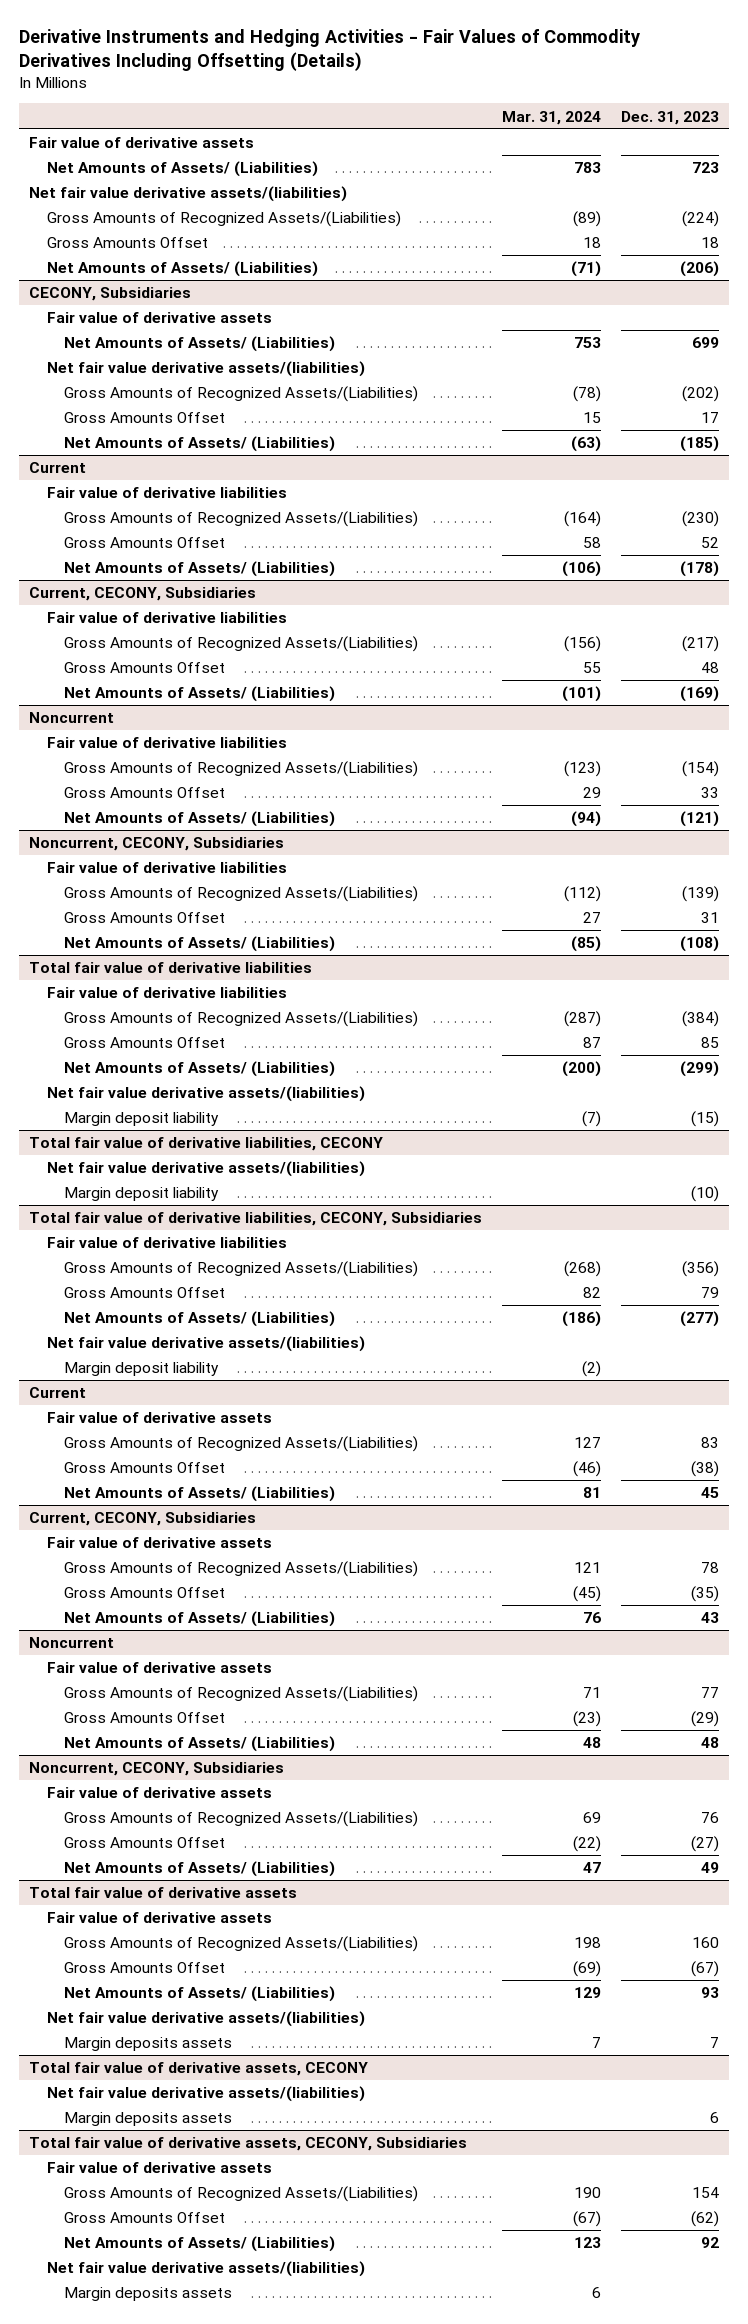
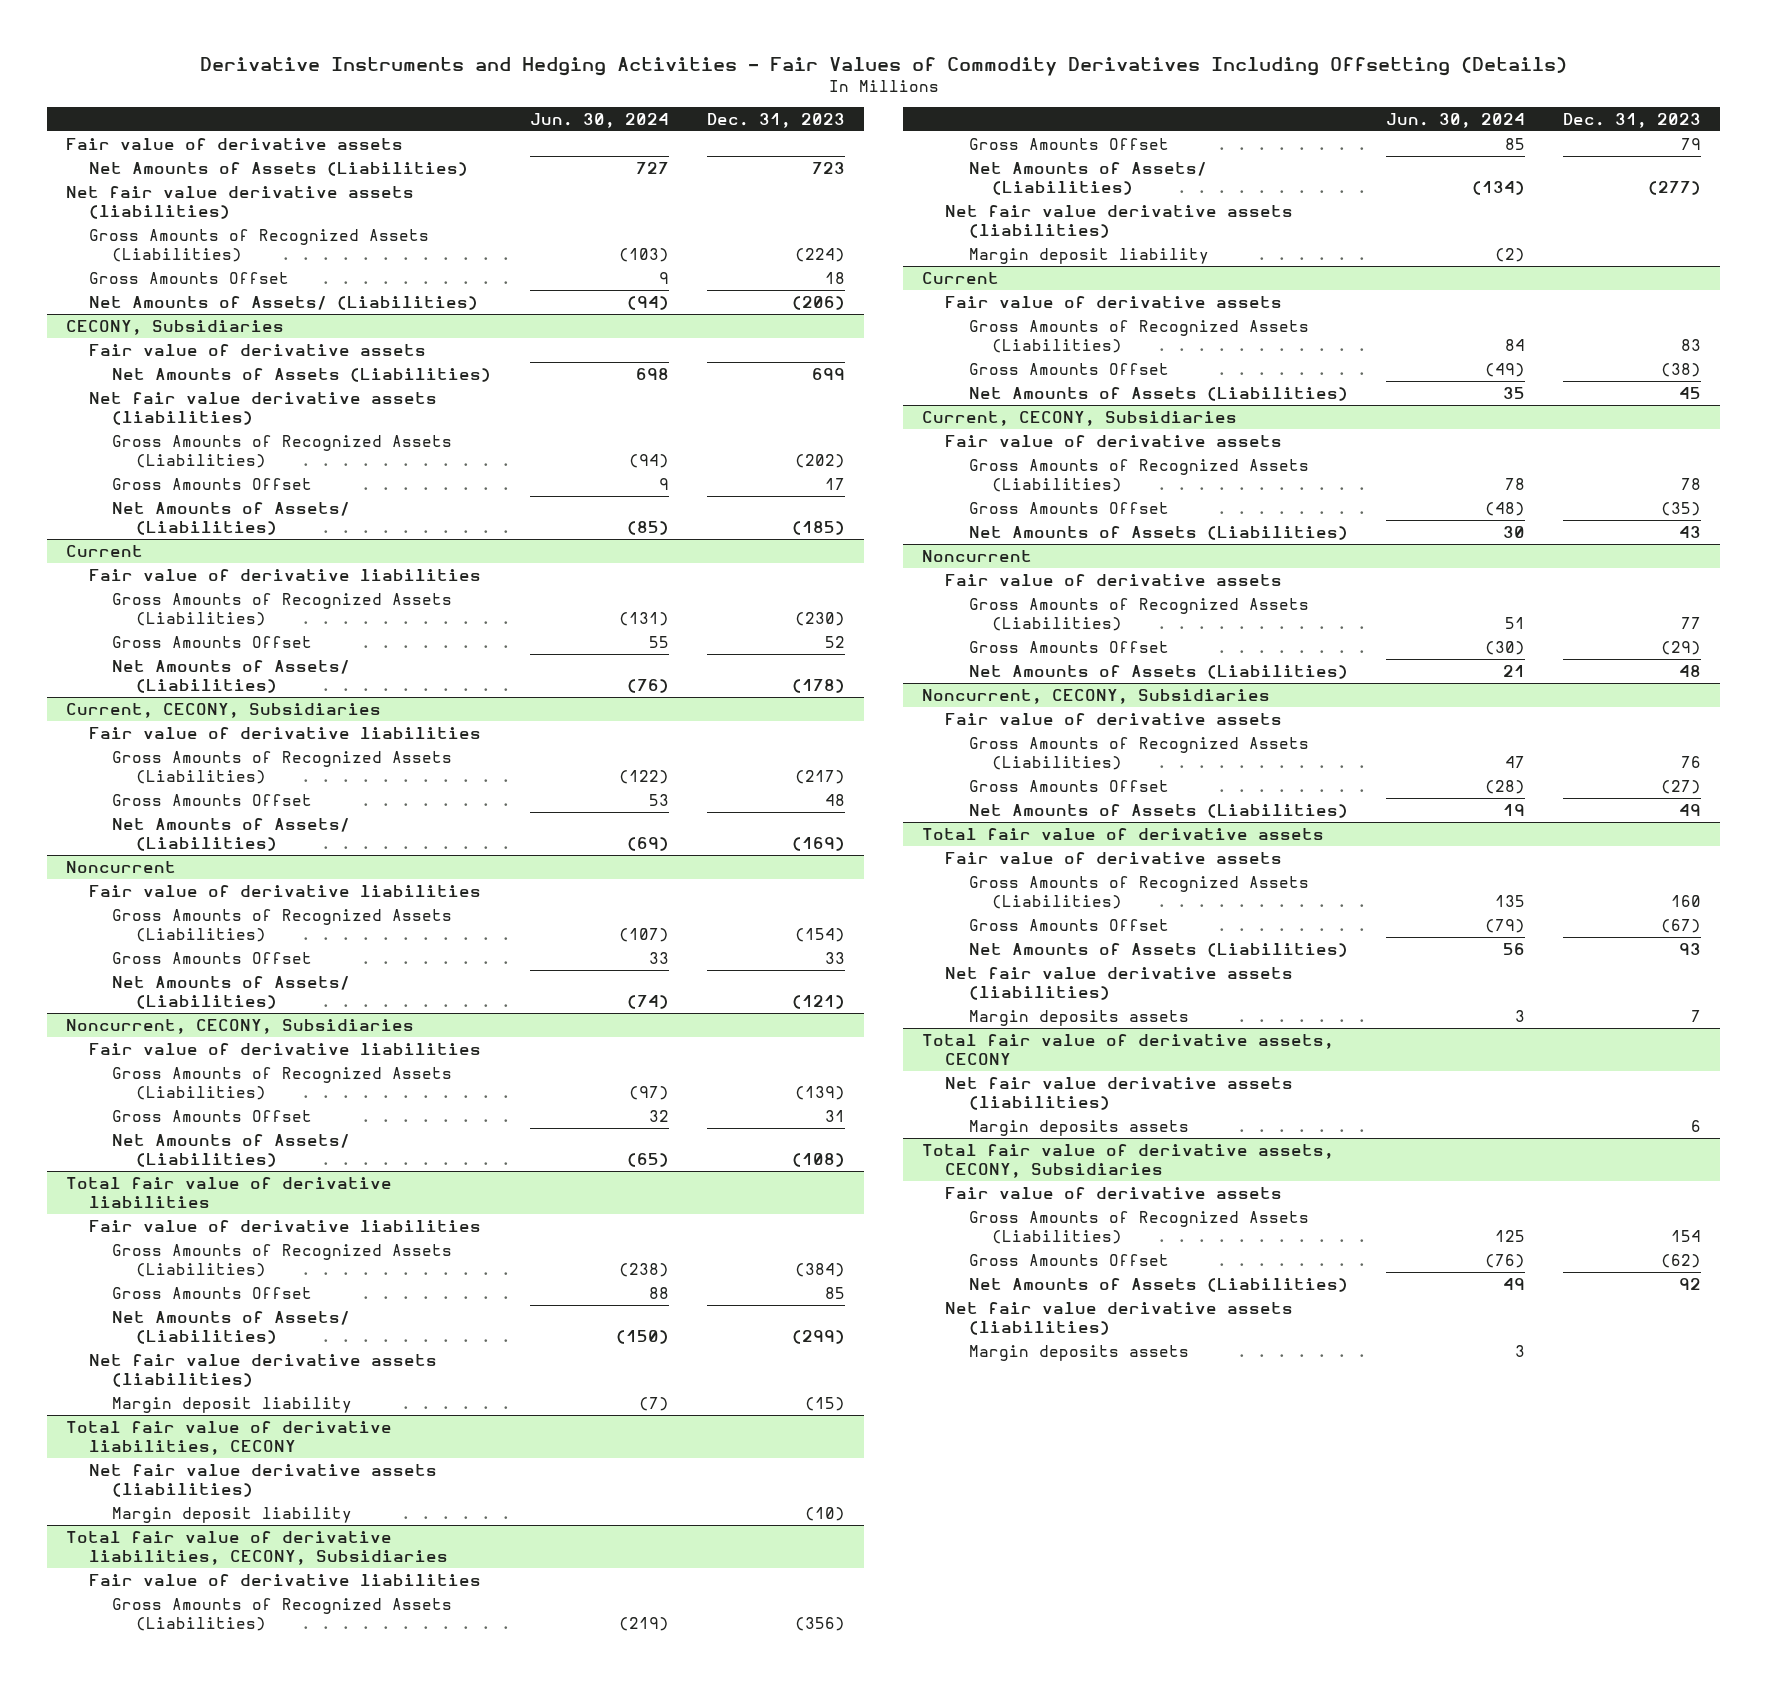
- | Mar. 31, 2024 | Dec. 31, 2023
+ | Jun. 30, 2024 | Dec. 31, 2023
- Net Amounts of Assets/ (Liabilities) | 783 | 723
- Net fair value derivative assets/(liabilities)
- Gross Amounts of Recognized Assets/(Liabilities) | (89) | (224)
+ Net Amounts of Assets (Liabilities) | 727 | 723
+ Net fair value derivative assets (liabilities)
+ Gross Amounts of Recognized Assets (Liabilities) | (103) | (224)
@ CECONY, Subsidiaries
- Net Amounts of Assets/ (Liabilities) | 753 | 699
- Net fair value derivative assets/(liabilities)
- Gross Amounts of Recognized Assets/(Liabilities) | (78) | (202)
+ Net Amounts of Assets (Liabilities) | 698 | 699
+ Net fair value derivative assets (liabilities)
+ Gross Amounts of Recognized Assets (Liabilities) | (94) | (202)
@ Current
- Gross Amounts of Recognized Assets/(Liabilities) | (164) | (230)
+ Gross Amounts of Recognized Assets (Liabilities) | (131) | (230)
@ Current, CECONY, Subsidiaries
- Gross Amounts of Recognized Assets/(Liabilities) | (156) | (217)
+ Gross Amounts of Recognized Assets (Liabilities) | (122) | (217)
@ Noncurrent
- Gross Amounts of Recognized Assets/(Liabilities) | (123) | (154)
+ Gross Amounts of Recognized Assets (Liabilities) | (107) | (154)
@ Noncurrent, CECONY, Subsidiaries
- Gross Amounts of Recognized Assets/(Liabilities) | (112) | (139)
+ Gross Amounts of Recognized Assets (Liabilities) | (97) | (139)
@ Total fair value of derivative liabilities
- Gross Amounts of Recognized Assets/(Liabilities) | (287) | (384)
+ Gross Amounts of Recognized Assets (Liabilities) | (238) | (384)
- Net fair value derivative assets/(liabilities)
+ Net fair value derivative assets (liabilities)
@ Total fair value of derivative liabilities, CECONY
- Net fair value derivative assets/(liabilities)
+ Net fair value derivative assets (liabilities)
@ Total fair value of derivative liabilities, CECONY, Subsidiaries
- Gross Amounts of Recognized Assets/(Liabilities) | (268) | (356)
+ Gross Amounts of Recognized Assets (Liabilities) | (219) | (356)
- Net fair value derivative assets/(liabilities)
+ Net fair value derivative assets (liabilities)
@ Current
- Gross Amounts of Recognized Assets/(Liabilities) | 127 | 83
+ Gross Amounts of Recognized Assets (Liabilities) | 84 | 83
- Net Amounts of Assets/ (Liabilities) | 81 | 45
+ Net Amounts of Assets (Liabilities) | 35 | 45
@ Current, CECONY, Subsidiaries
- Gross Amounts of Recognized Assets/(Liabilities) | 121 | 78
+ Gross Amounts of Recognized Assets (Liabilities) | 78 | 78
- Net Amounts of Assets/ (Liabilities) | 76 | 43
+ Net Amounts of Assets (Liabilities) | 30 | 43
@ Noncurrent
- Gross Amounts of Recognized Assets/(Liabilities) | 71 | 77
+ Gross Amounts of Recognized Assets (Liabilities) | 51 | 77
- Net Amounts of Assets/ (Liabilities) | 48 | 48
+ Net Amounts of Assets (Liabilities) | 21 | 48
@ Noncurrent, CECONY, Subsidiaries
- Gross Amounts of Recognized Assets/(Liabilities) | 69 | 76
+ Gross Amounts of Recognized Assets (Liabilities) | 47 | 76
- Net Amounts of Assets/ (Liabilities) | 47 | 49
+ Net Amounts of Assets (Liabilities) | 19 | 49
@ Total fair value of derivative assets
- Gross Amounts of Recognized Assets/(Liabilities) | 198 | 160
+ Gross Amounts of Recognized Assets (Liabilities) | 135 | 160
- Net Amounts of Assets/ (Liabilities) | 129 | 93
- Net fair value derivative assets/(liabilities)
+ Net Amounts of Assets (Liabilities) | 56 | 93
+ Net fair value derivative assets (liabilities)
@ Total fair value of derivative assets, CECONY
- Net fair value derivative assets/(liabilities)
+ Net fair value derivative assets (liabilities)
@ Total fair value of derivative assets, CECONY, Subsidiaries
- Gross Amounts of Recognized Assets/(Liabilities) | 190 | 154
+ Gross Amounts of Recognized Assets (Liabilities) | 125 | 154
- Net Amounts of Assets/ (Liabilities) | 123 | 92
- Net fair value derivative assets/(liabilities)
+ Net Amounts of Assets (Liabilities) | 49 | 92
+ Net fair value derivative assets (liabilities)

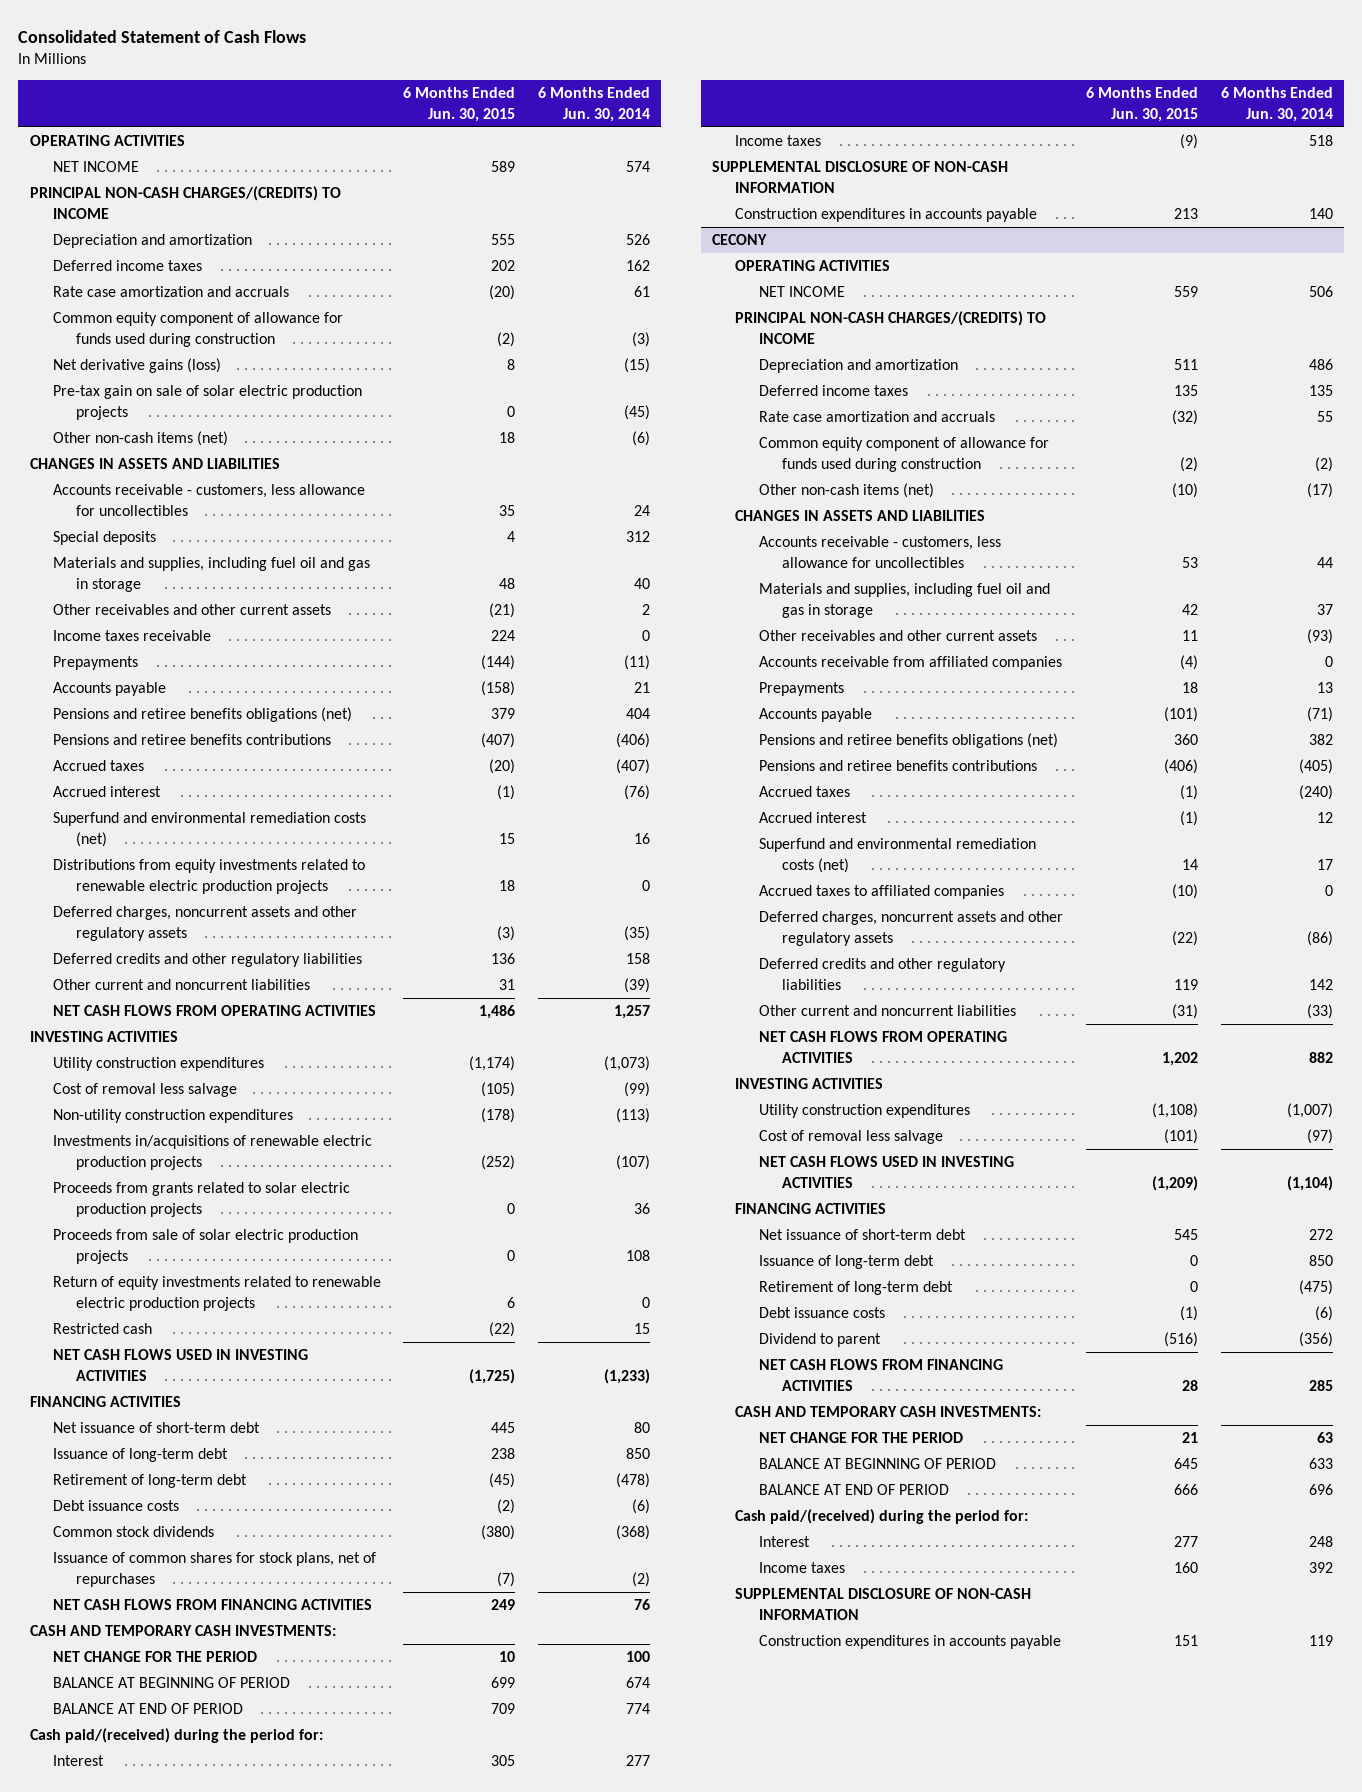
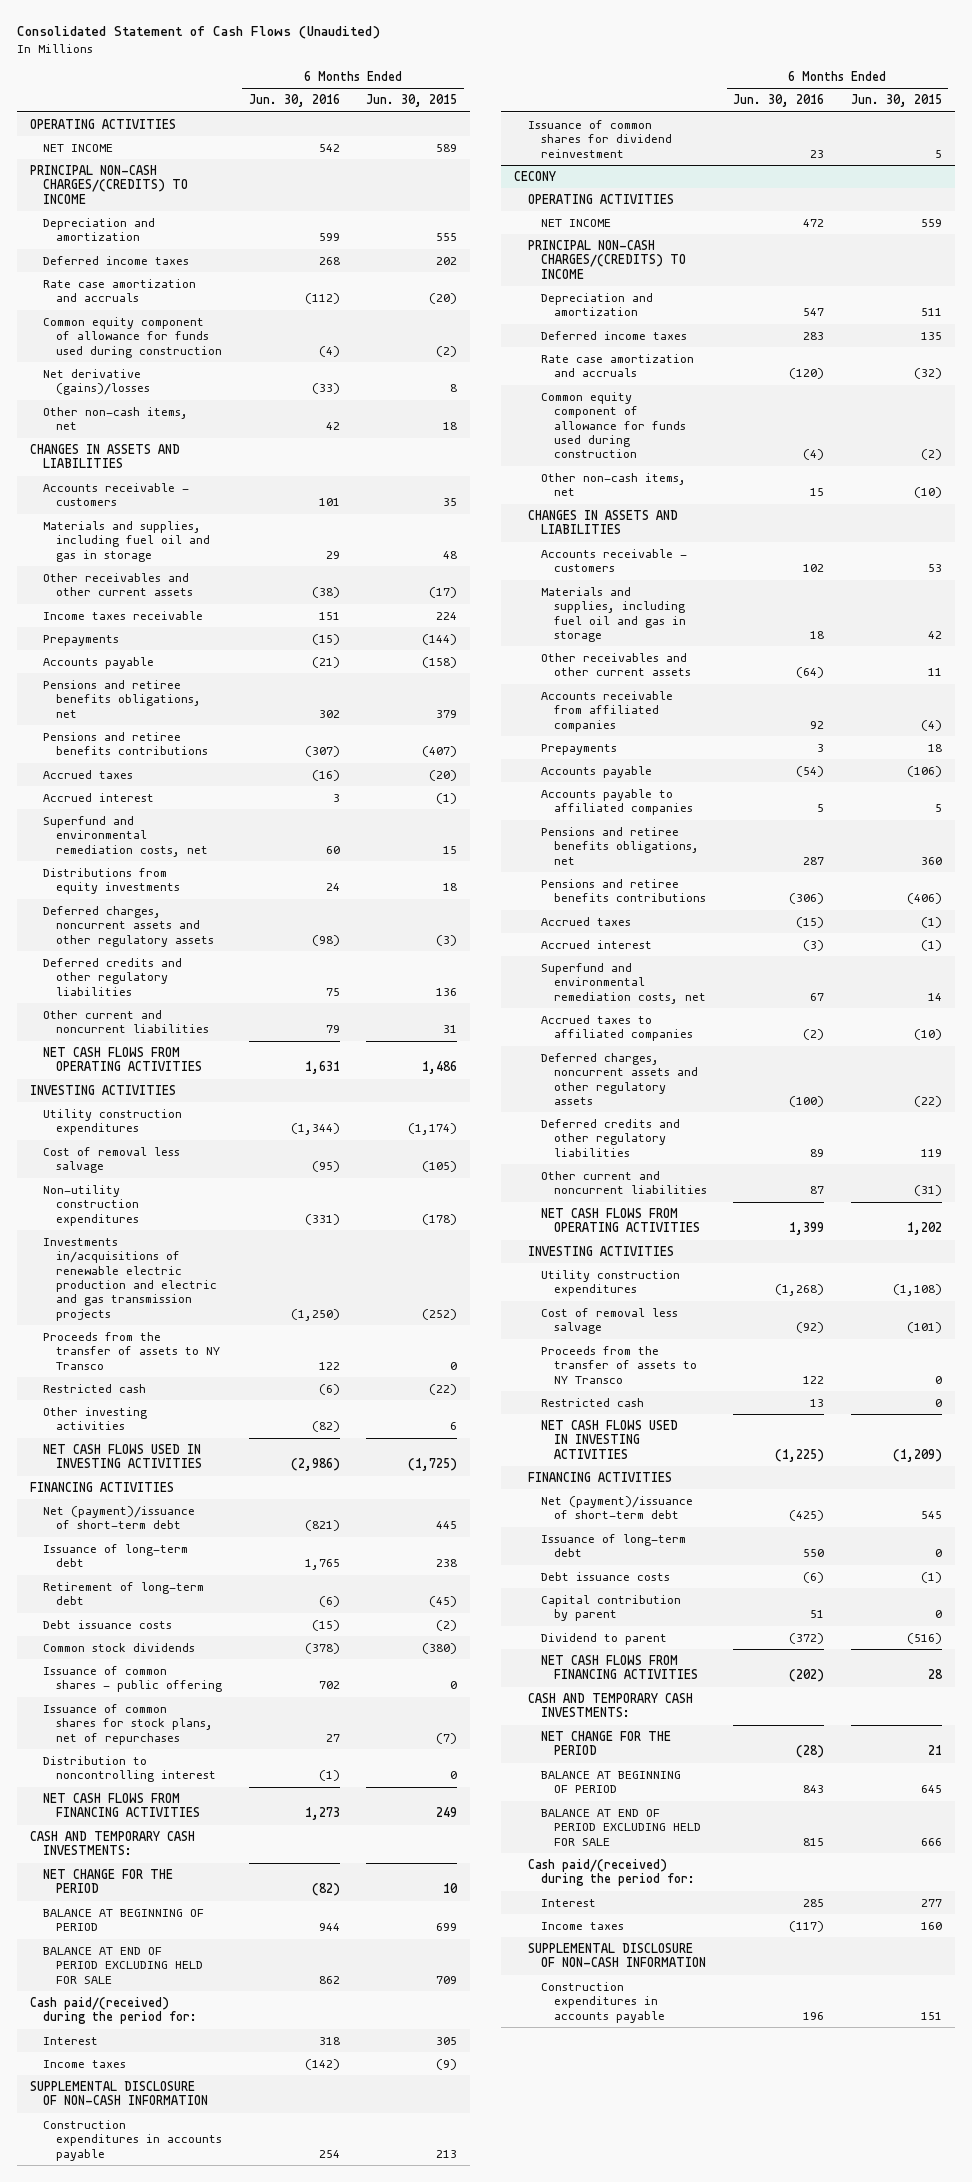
- Consolidated Statement of Cash Flows
+ Consolidated Statement of Cash Flows (Unaudited)
- | 6 Months Ended Jun. 30, 2015 | 6 Months Ended Jun. 30, 2014
+ | 6 Months Ended Jun. 30, 2016 | 6 Months Ended Jun. 30, 2015
- Net derivative gains (loss) | 8 | (15)
- Pre-tax gain on sale of solar electric production projects | 0 | (45)
- Other non-cash items (net) | 18 | (6)
+ Net derivative (gains)/losses | (33) | 8
+ Other non-cash items, net | 42 | 18
- Accounts receivable - customers, less allowance for uncollectibles | 35 | 24
- Special deposits | 4 | 312
+ Accounts receivable - customers | 101 | 35
- Other receivables and other current assets | (21) | 2
+ Other receivables and other current assets | (38) | (17)
- Pensions and retiree benefits obligations (net) | 379 | 404
+ Pensions and retiree benefits obligations, net | 302 | 379
- Superfund and environmental remediation costs (net) | 15 | 16
- Distributions from equity investments related to renewable electric production projects | 18 | 0
+ Superfund and environmental remediation costs, net | 60 | 15
+ Distributions from equity investments | 24 | 18
- Investments in/acquisitions of renewable electric production projects | (252) | (107)
- Proceeds from grants related to solar electric production projects | 0 | 36
- Proceeds from sale of solar electric production projects | 0 | 108
- Return of equity investments related to renewable electric production projects | 6 | 0
+ Investments in/acquisitions of renewable electric production and electric and gas transmission projects | (1,250) | (252)
+ Proceeds from the transfer of assets to NY Transco | 122 | 0
+ Other investing activities | (82) | 6
- Net issuance of short-term debt | 445 | 80
+ Net (payment)/issuance of short-term debt | (821) | 445
+ Issuance of common shares - public offering | 702 | 0
+ Distribution to noncontrolling interest | (1) | 0
- BALANCE AT END OF PERIOD | 709 | 774
+ BALANCE AT END OF PERIOD EXCLUDING HELD FOR SALE | 862 | 709
+ Issuance of common shares for dividend reinvestment | 23 | 5
@ CECONY
- Other non-cash items (net) | (10) | (17)
+ Other non-cash items, net | 15 | (10)
- Accounts receivable - customers, less allowance for uncollectibles | 53 | 44
+ Accounts receivable - customers | 102 | 53
- Accounts payable | (101) | (71)
- Pensions and retiree benefits obligations (net) | 360 | 382
+ Accounts payable | (54) | (106)
+ Accounts payable to affiliated companies | 5 | 5
+ Pensions and retiree benefits obligations, net | 287 | 360
- Superfund and environmental remediation costs (net) | 14 | 17
+ Superfund and environmental remediation costs, net | 67 | 14
+ Proceeds from the transfer of assets to NY Transco | 122 | 0
+ Restricted cash | 13 | 0
- Net issuance of short-term debt | 545 | 272
+ Net (payment)/issuance of short-term debt | (425) | 545
- Retirement of long-term debt | 0 | (475)
+ Capital contribution by parent | 51 | 0
- BALANCE AT END OF PERIOD | 666 | 696
+ BALANCE AT END OF PERIOD EXCLUDING HELD FOR SALE | 815 | 666

